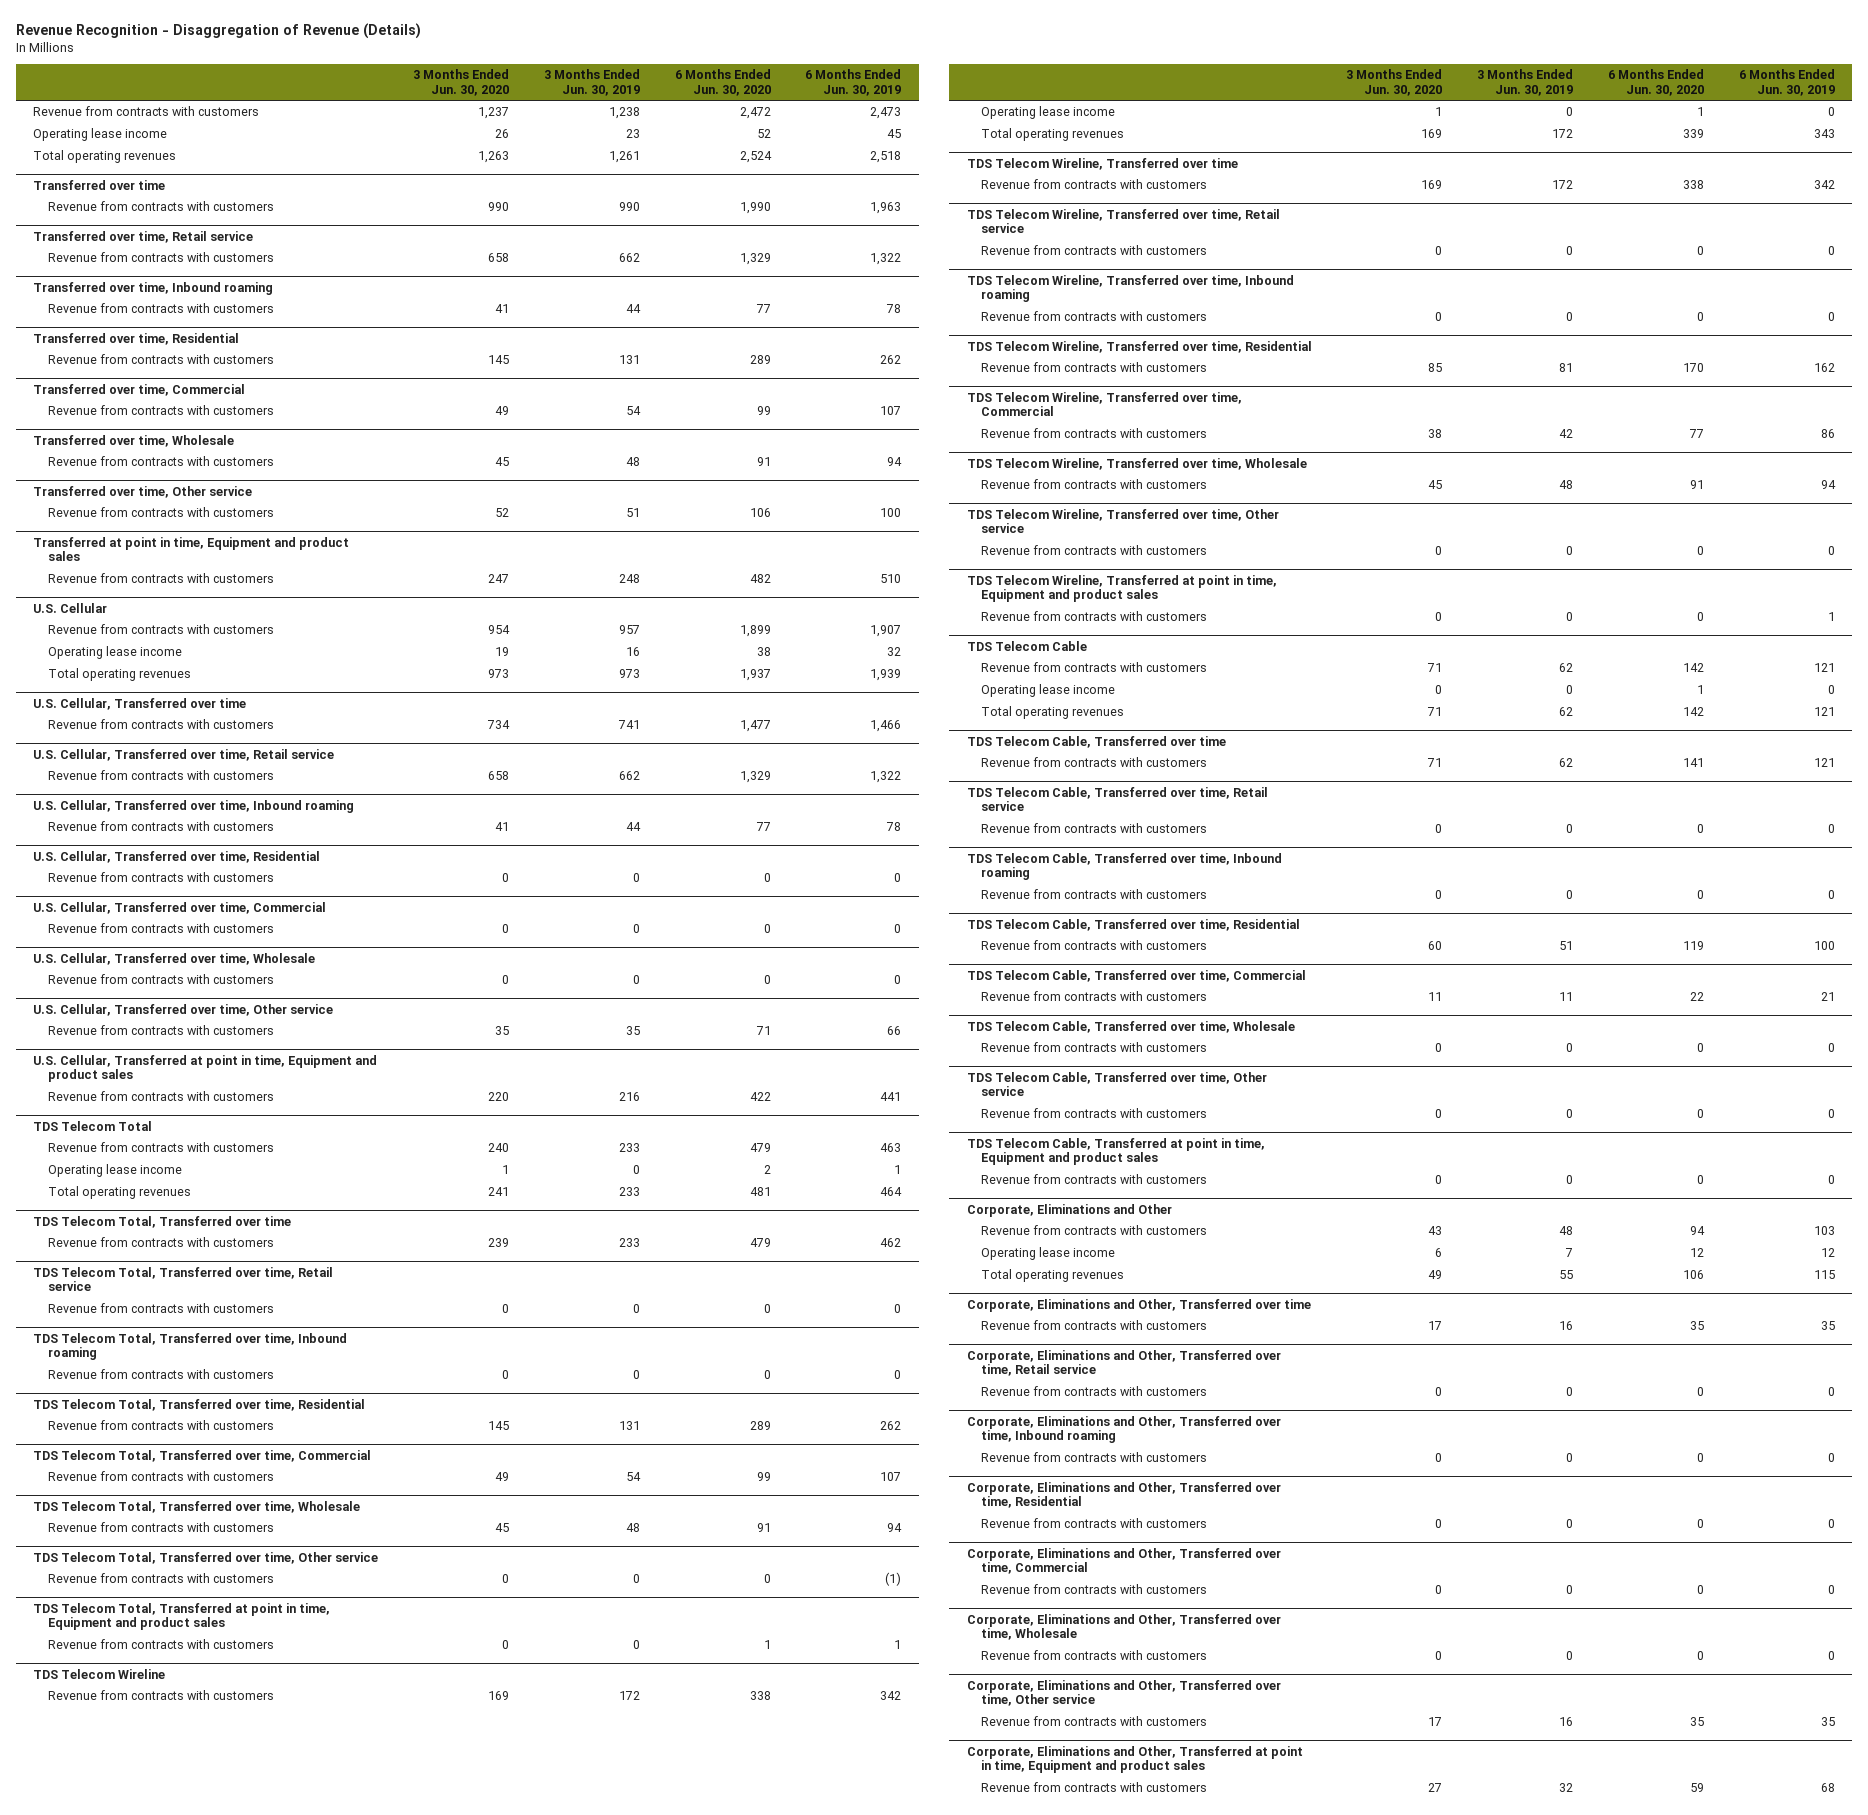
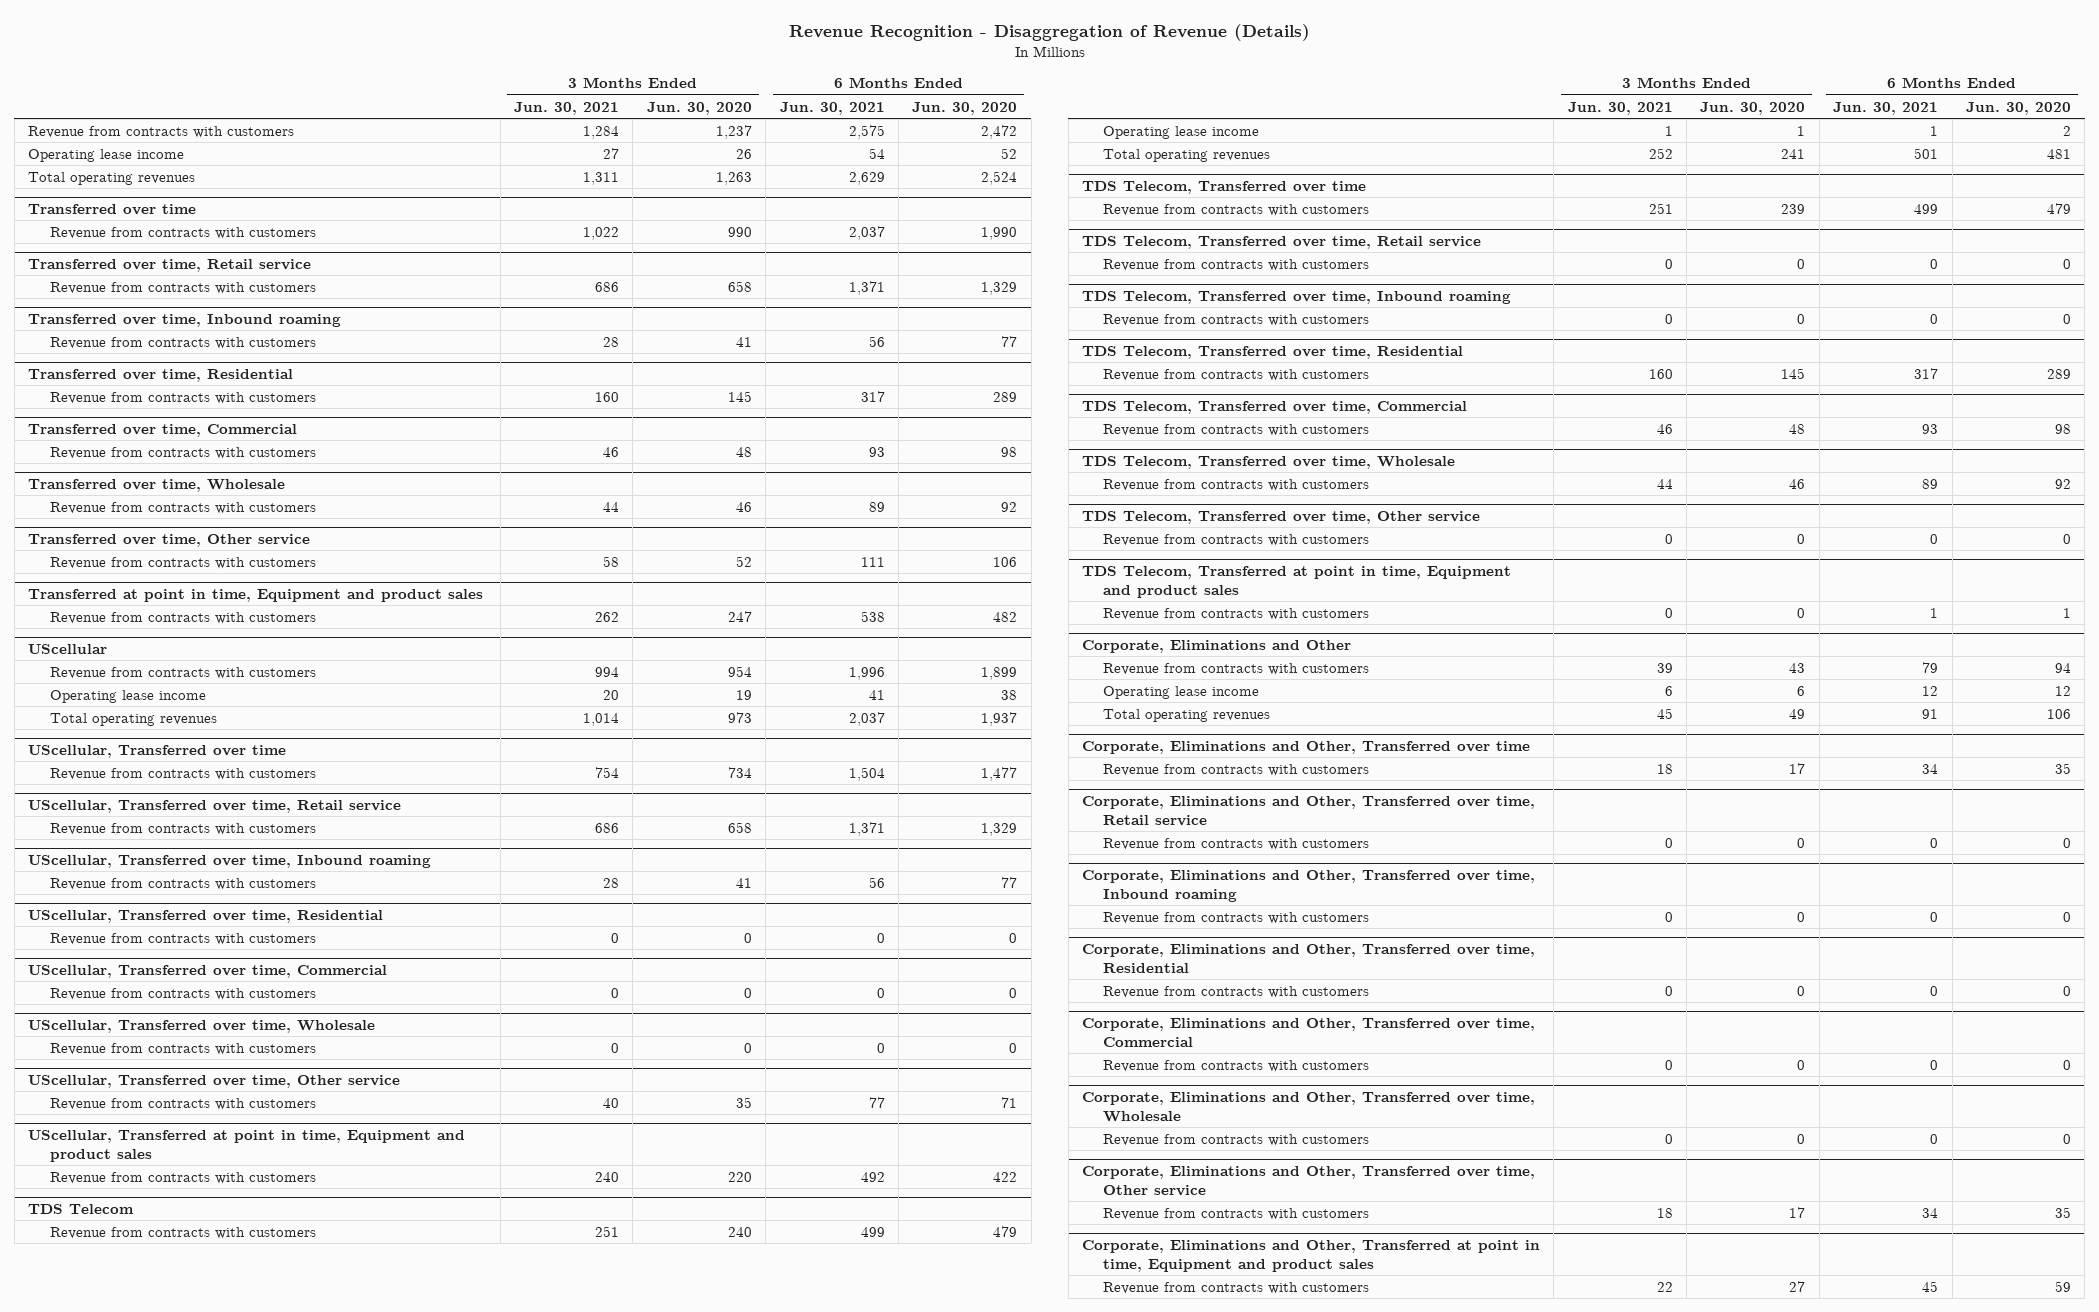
- | 3 Months Ended Jun. 30, 2020 | 3 Months Ended Jun. 30, 2019 | 6 Months Ended Jun. 30, 2020 | 6 Months Ended Jun. 30, 2019
+ | 3 Months Ended Jun. 30, 2021 | 3 Months Ended Jun. 30, 2020 | 6 Months Ended Jun. 30, 2021 | 6 Months Ended Jun. 30, 2020
@ Transferred over time, Commercial
- Revenue from contracts with customers | 49 | 54 | 99 | 107
+ Revenue from contracts with customers | 46 | 48 | 93 | 98
@ Transferred over time, Wholesale
- Revenue from contracts with customers | 45 | 48 | 91 | 94
+ Revenue from contracts with customers | 44 | 46 | 89 | 92
- U.S. Cellular
+ UScellular
- U.S. Cellular, Transferred over time
+ UScellular, Transferred over time
- U.S. Cellular, Transferred over time, Retail service
+ UScellular, Transferred over time, Retail service
- U.S. Cellular, Transferred over time, Inbound roaming
+ UScellular, Transferred over time, Inbound roaming
- U.S. Cellular, Transferred over time, Residential
+ UScellular, Transferred over time, Residential
- U.S. Cellular, Transferred over time, Commercial
+ UScellular, Transferred over time, Commercial
- U.S. Cellular, Transferred over time, Wholesale
+ UScellular, Transferred over time, Wholesale
- U.S. Cellular, Transferred over time, Other service
+ UScellular, Transferred over time, Other service
- U.S. Cellular, Transferred at point in time, Equipment and product sales
+ UScellular, Transferred at point in time, Equipment and product sales
- TDS Telecom Total
+ TDS Telecom
- TDS Telecom Total, Transferred over time
+ TDS Telecom, Transferred over time
- TDS Telecom Total, Transferred over time, Retail service
+ TDS Telecom, Transferred over time, Retail service
- TDS Telecom Total, Transferred over time, Inbound roaming
+ TDS Telecom, Transferred over time, Inbound roaming
- TDS Telecom Total, Transferred over time, Residential
+ TDS Telecom, Transferred over time, Residential
- TDS Telecom Total, Transferred over time, Commercial
- Revenue from contracts with customers | 49 | 54 | 99 | 107
- TDS Telecom Total, Transferred over time, Wholesale
- Revenue from contracts with customers | 45 | 48 | 91 | 94
- TDS Telecom Total, Transferred over time, Other service
+ TDS Telecom, Transferred over time, Commercial
+ Revenue from contracts with customers | 46 | 48 | 93 | 98
+ TDS Telecom, Transferred over time, Wholesale
+ Revenue from contracts with customers | 44 | 46 | 89 | 92
+ TDS Telecom, Transferred over time, Other service
- TDS Telecom Total, Transferred at point in time, Equipment and product sales
+ TDS Telecom, Transferred at point in time, Equipment and product sales
- TDS Telecom Wireline
- Revenue from contracts with customers | 169 | 172 | 338 | 342
- Operating lease income | 1 | 0 | 1 | 0
- Total operating revenues | 169 | 172 | 339 | 343
- TDS Telecom Wireline, Transferred over time
- Revenue from contracts with customers | 169 | 172 | 338 | 342
- TDS Telecom Wireline, Transferred over time, Retail service
- Revenue from contracts with customers | 0 | 0 | 0 | 0
- TDS Telecom Wireline, Transferred over time, Inbound roaming
- Revenue from contracts with customers | 0 | 0 | 0 | 0
- TDS Telecom Wireline, Transferred over time, Residential
- Revenue from contracts with customers | 85 | 81 | 170 | 162
- TDS Telecom Wireline, Transferred over time, Commercial
- Revenue from contracts with customers | 38 | 42 | 77 | 86
- TDS Telecom Wireline, Transferred over time, Wholesale
- Revenue from contracts with customers | 45 | 48 | 91 | 94
- TDS Telecom Wireline, Transferred over time, Other service
- Revenue from contracts with customers | 0 | 0 | 0 | 0
- TDS Telecom Wireline, Transferred at point in time, Equipment and product sales
- Revenue from contracts with customers | 0 | 0 | 0 | 1
- TDS Telecom Cable
- Revenue from contracts with customers | 71 | 62 | 142 | 121
- Operating lease income | 0 | 0 | 1 | 0
- Total operating revenues | 71 | 62 | 142 | 121
- TDS Telecom Cable, Transferred over time
- Revenue from contracts with customers | 71 | 62 | 141 | 121
- TDS Telecom Cable, Transferred over time, Retail service
- Revenue from contracts with customers | 0 | 0 | 0 | 0
- TDS Telecom Cable, Transferred over time, Inbound roaming
- Revenue from contracts with customers | 0 | 0 | 0 | 0
- TDS Telecom Cable, Transferred over time, Residential
- Revenue from contracts with customers | 60 | 51 | 119 | 100
- TDS Telecom Cable, Transferred over time, Commercial
- Revenue from contracts with customers | 11 | 11 | 22 | 21
- TDS Telecom Cable, Transferred over time, Wholesale
- Revenue from contracts with customers | 0 | 0 | 0 | 0
- TDS Telecom Cable, Transferred over time, Other service
- Revenue from contracts with customers | 0 | 0 | 0 | 0
- TDS Telecom Cable, Transferred at point in time, Equipment and product sales
- Revenue from contracts with customers | 0 | 0 | 0 | 0

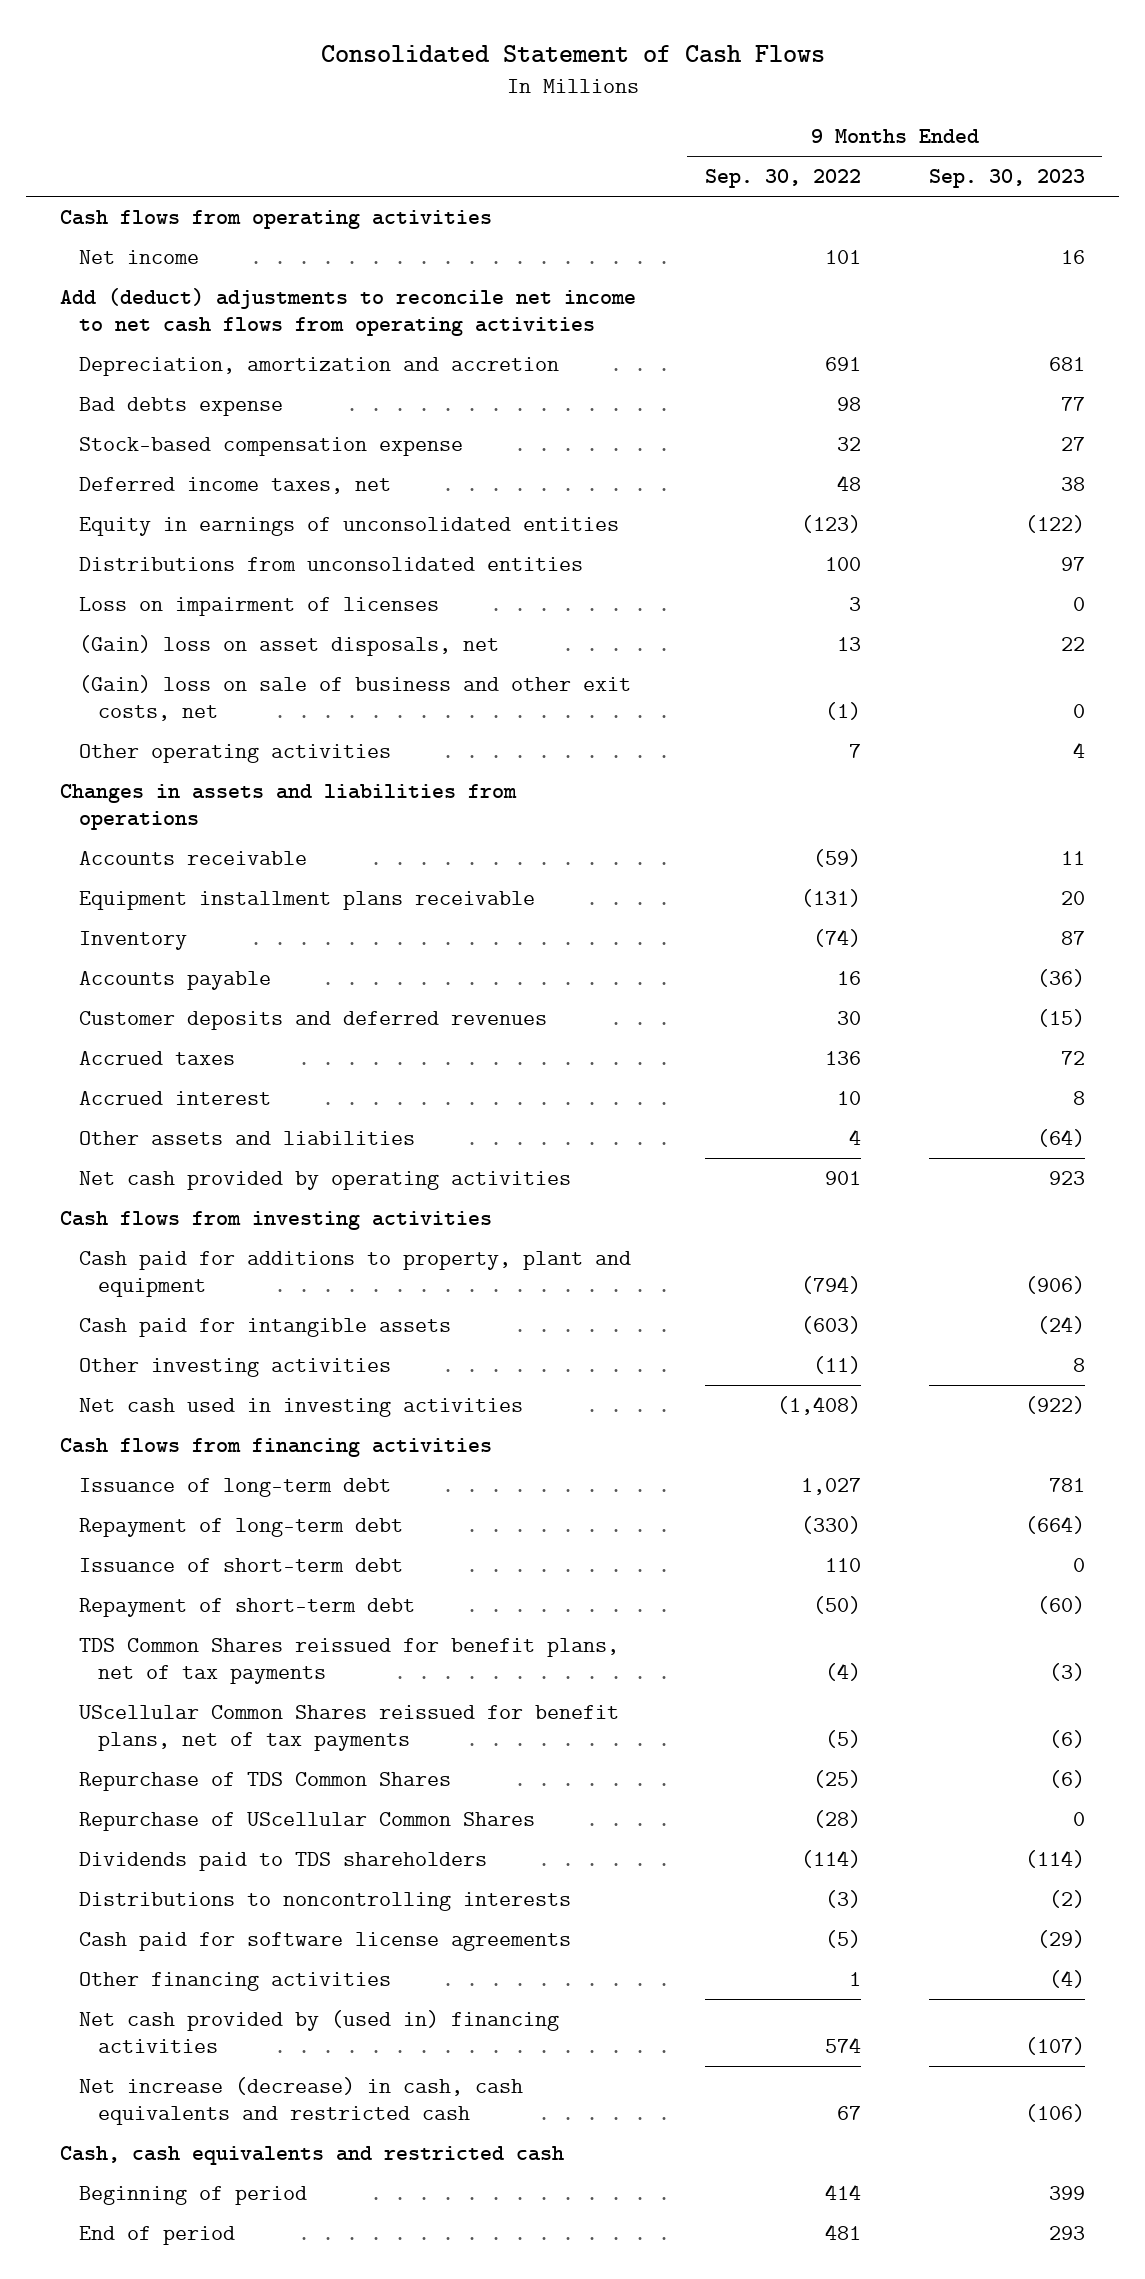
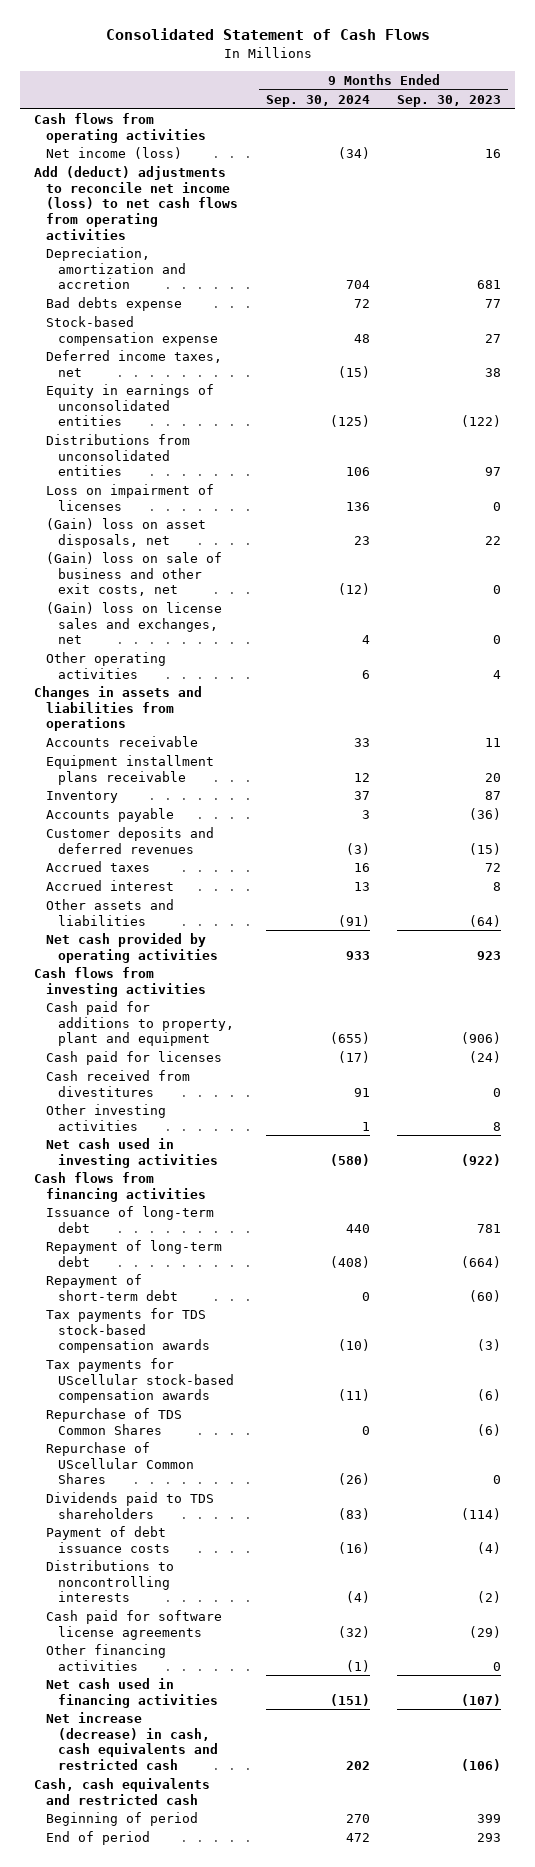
- | 9 Months Ended Sep. 30, 2022 | 9 Months Ended Sep. 30, 2023
+ | 9 Months Ended Sep. 30, 2024 | 9 Months Ended Sep. 30, 2023
- Net income | 101 | 16
- Add (deduct) adjustments to reconcile net income to net cash flows from operating activities
+ Net income (loss) | (34) | 16
+ Add (deduct) adjustments to reconcile net income (loss) to net cash flows from operating activities
+ (Gain) loss on license sales and exchanges, net | 4 | 0
- Cash paid for intangible assets | (603) | (24)
+ Cash paid for licenses | (17) | (24)
+ Cash received from divestitures | 91 | 0
- Issuance of short-term debt | 110 | 0
- TDS Common Shares reissued for benefit plans, net of tax payments | (4) | (3)
- UScellular Common Shares reissued for benefit plans, net of tax payments | (5) | (6)
+ Tax payments for TDS stock-based compensation awards | (10) | (3)
+ Tax payments for UScellular stock-based compensation awards | (11) | (6)
+ Payment of debt issuance costs | (16) | (4)
- Other financing activities | 1 | (4)
- Net cash provided by (used in) financing activities | 574 | (107)
+ Other financing activities | (1) | 0
+ Net cash used in financing activities | (151) | (107)

